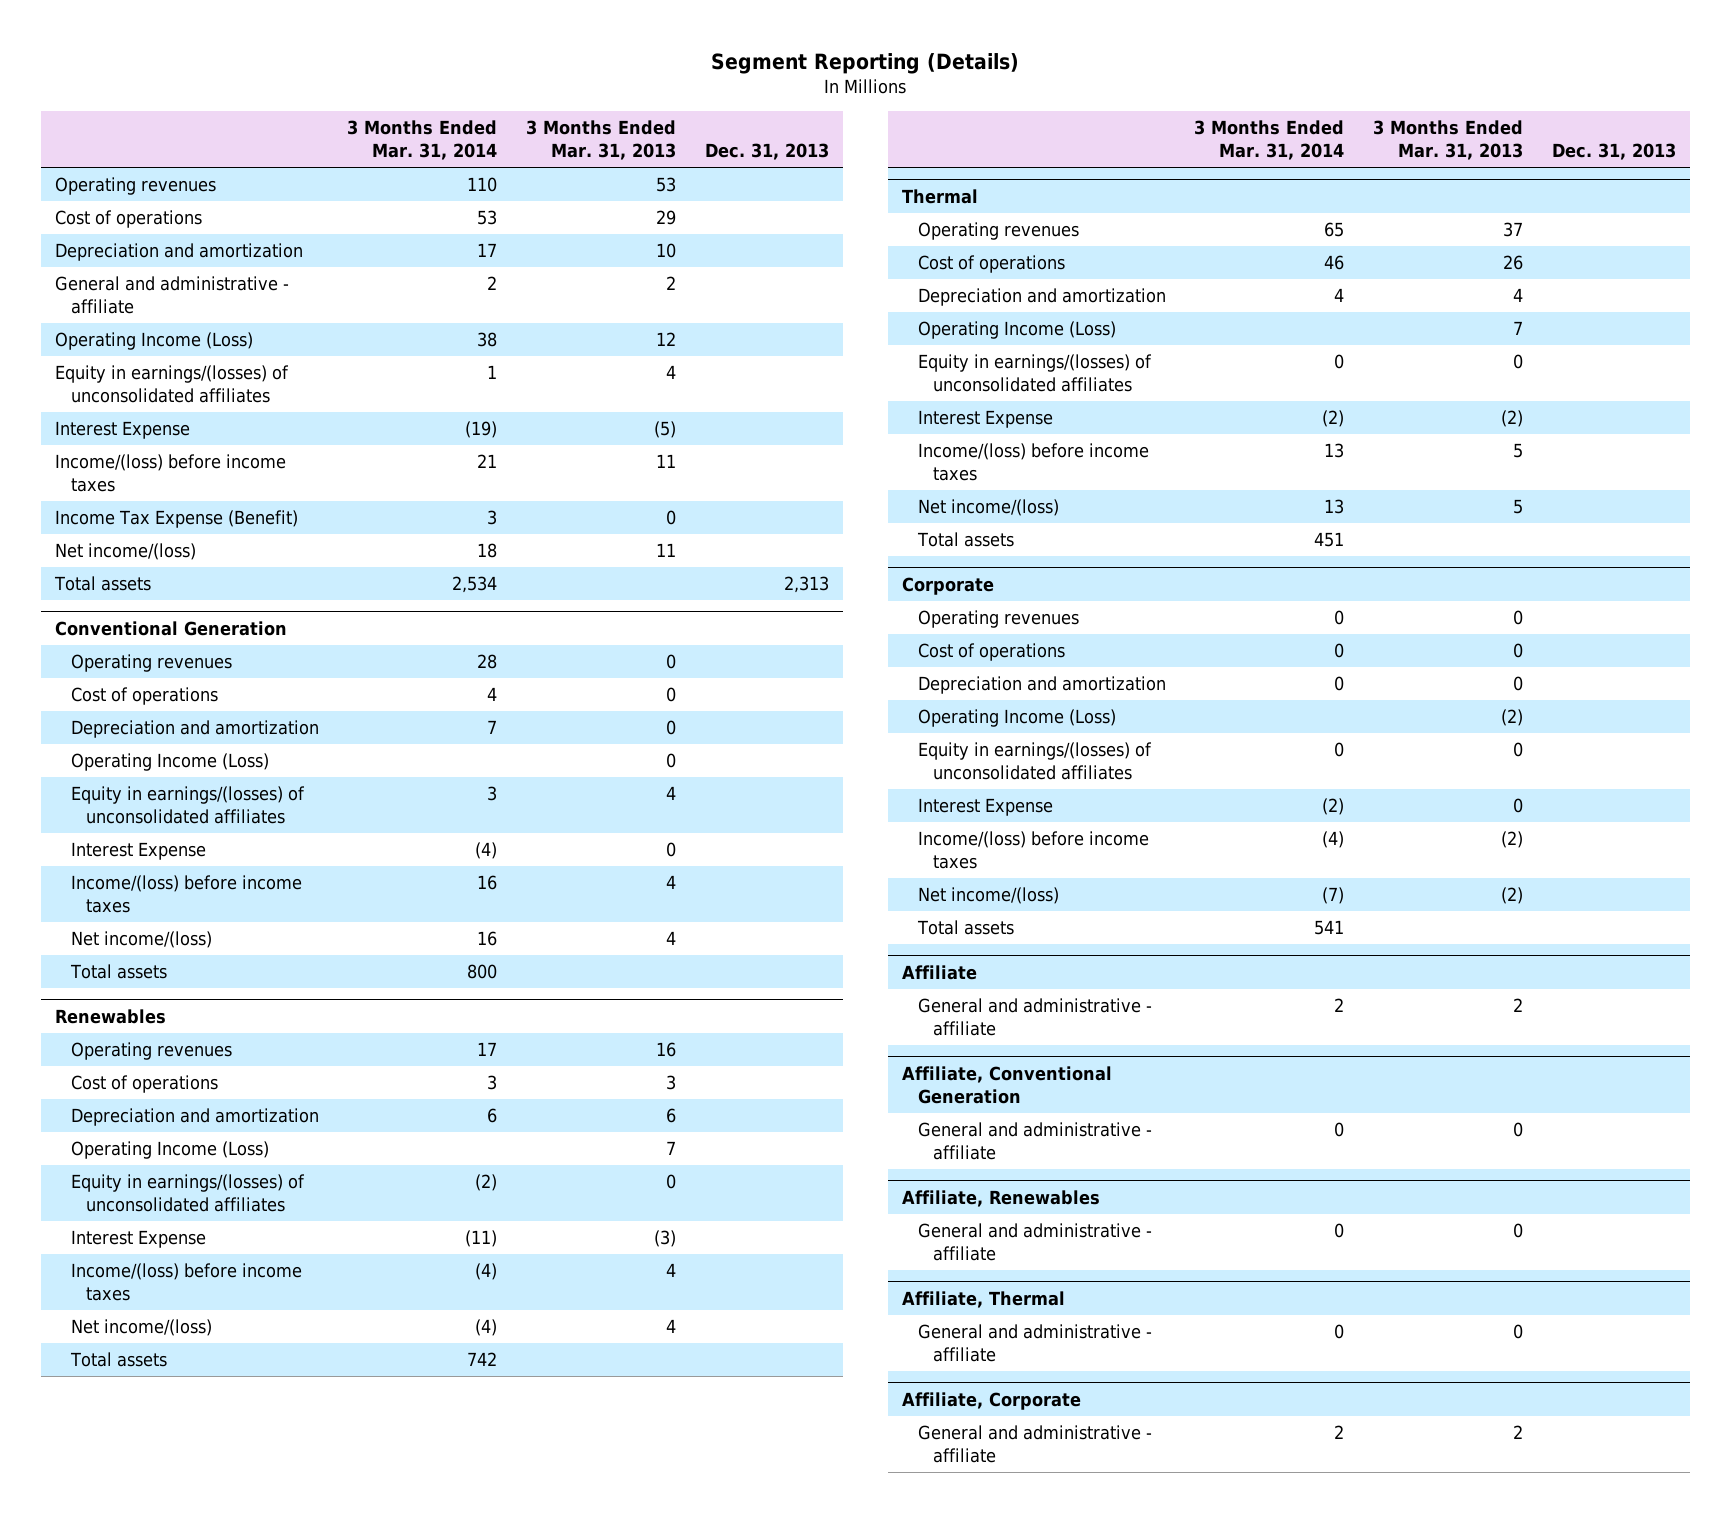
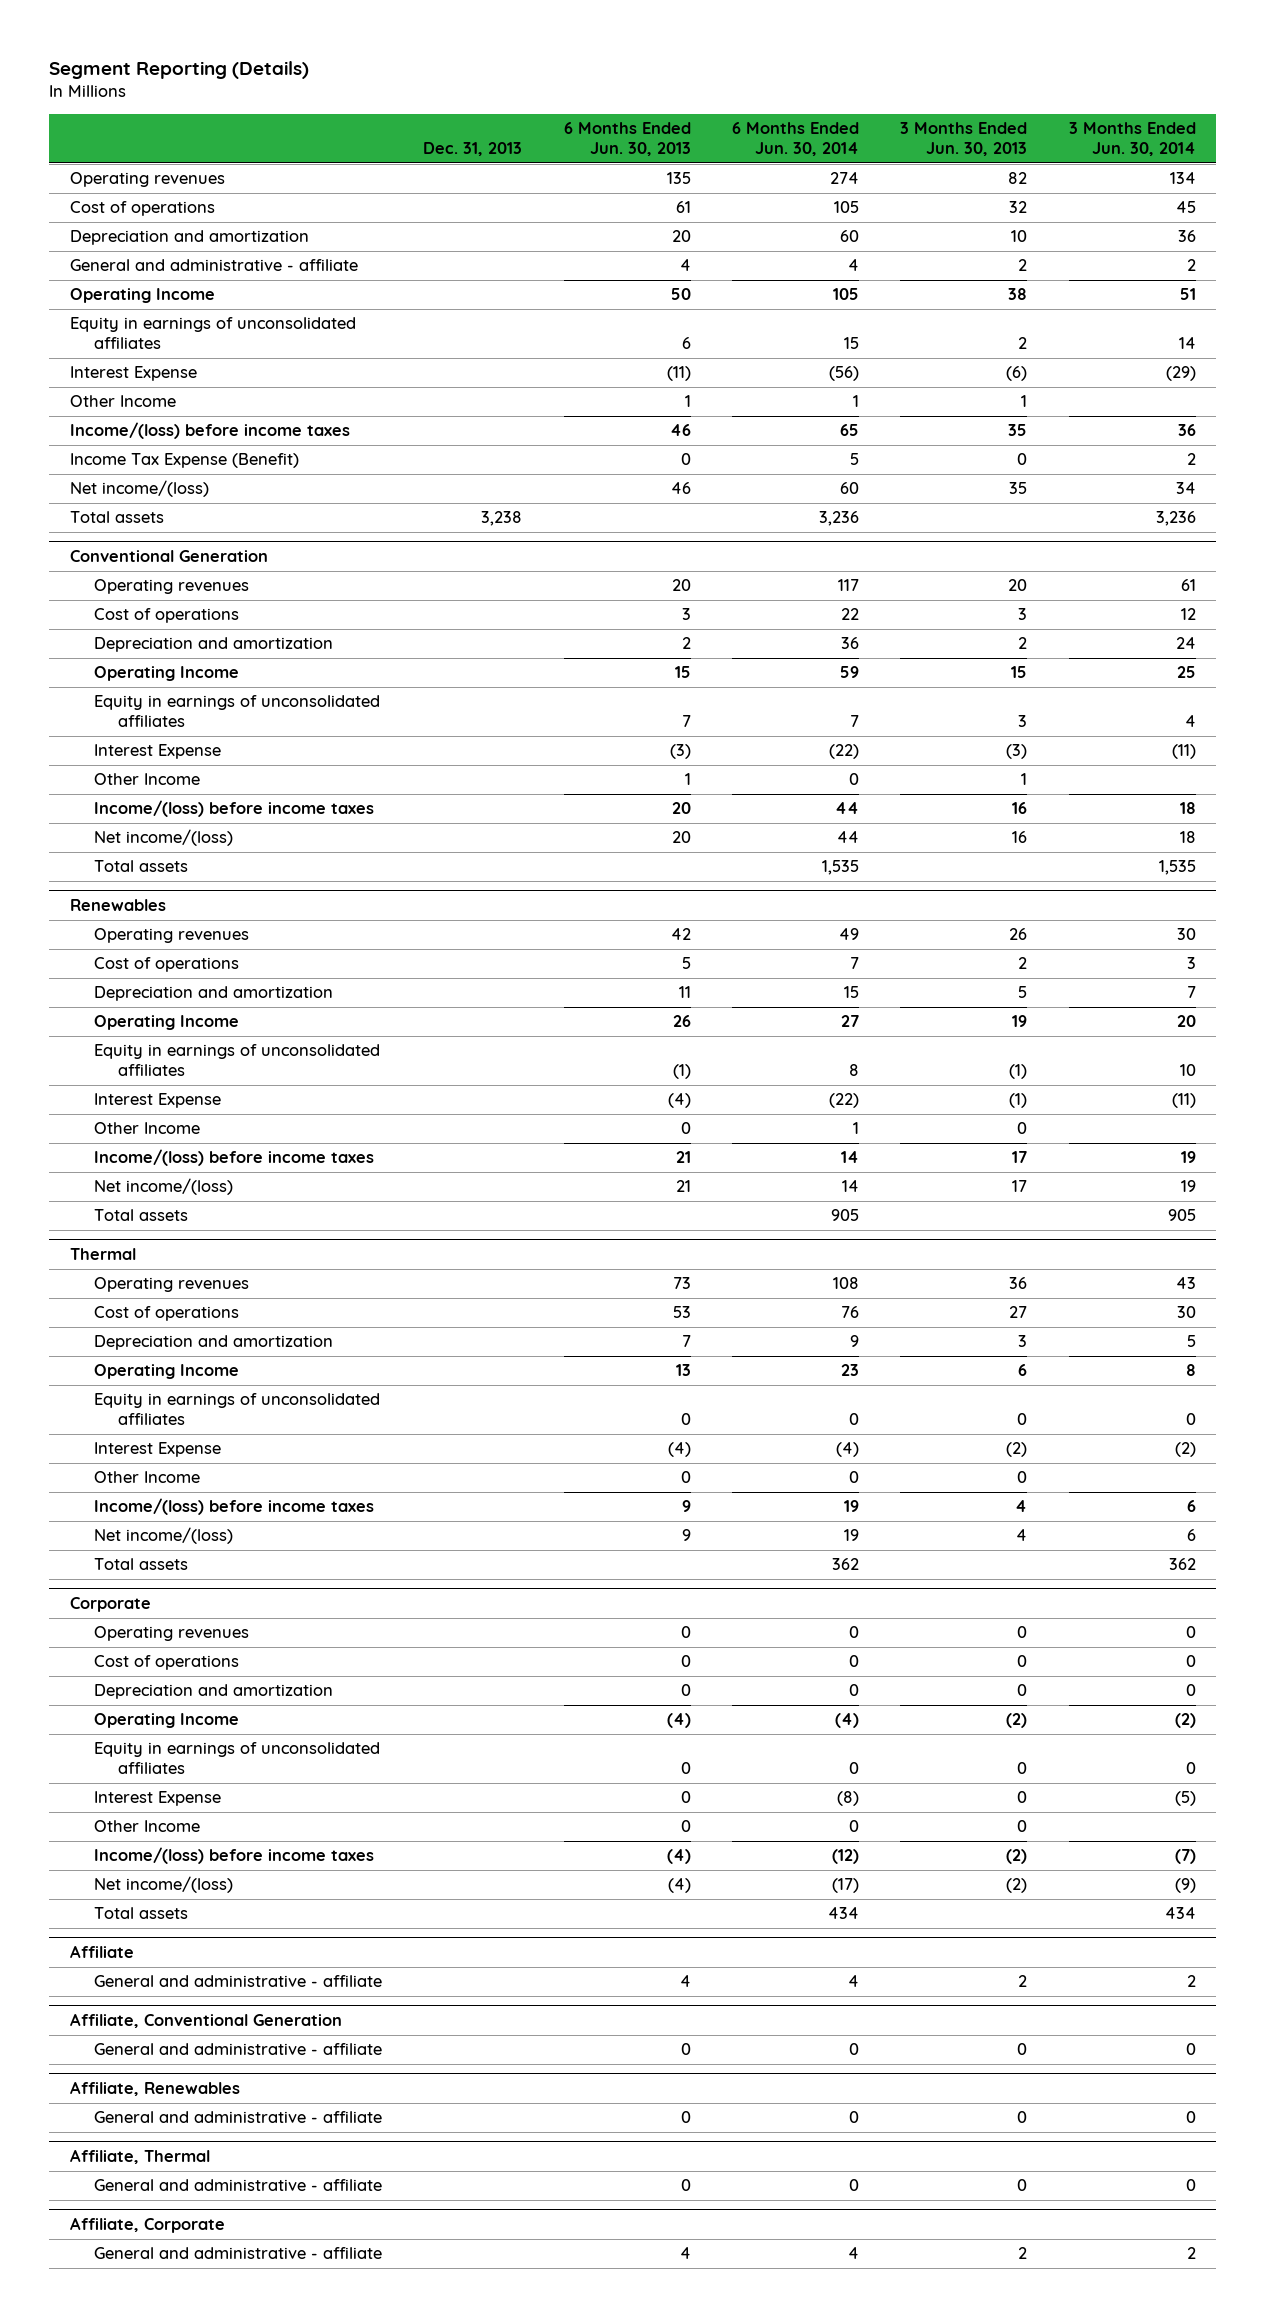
- | 3 Months Ended Mar. 31, 2014 | 3 Months Ended Mar. 31, 2013 | Dec. 31, 2013
+ | Dec. 31, 2013 | 6 Months Ended Jun. 30, 2013 | 6 Months Ended Jun. 30, 2014 | 3 Months Ended Jun. 30, 2013 | 3 Months Ended Jun. 30, 2014
- Operating Income (Loss) | 38 | 12 |
- Equity in earnings/(losses) of unconsolidated affiliates | 1 | 4 |
+ Operating Income | | 50 | 105 | 38 | 51
+ Equity in earnings of unconsolidated affiliates | | 6 | 15 | 2 | 14
+ Other Income | | 1 | 1 | 1 |
- Total assets | 2,534 | | 2,313
+ Total assets | 3,238 | | 3,236 | | 3,236
@ Conventional Generation
- Operating Income (Loss) | | 0 |
- Equity in earnings/(losses) of unconsolidated affiliates | 3 | 4 |
+ Operating Income | | 15 | 59 | 15 | 25
+ Equity in earnings of unconsolidated affiliates | | 7 | 7 | 3 | 4
+ Other Income | | 1 | 0 | 1 |
@ Renewables
- Operating Income (Loss) | | 7 |
- Equity in earnings/(losses) of unconsolidated affiliates | (2) | 0 |
+ Operating Income | | 26 | 27 | 19 | 20
+ Equity in earnings of unconsolidated affiliates | | (1) | 8 | (1) | 10
+ Other Income | | 0 | 1 | 0 |
@ Thermal
- Operating Income (Loss) | | 7 |
- Equity in earnings/(losses) of unconsolidated affiliates | 0 | 0 |
+ Operating Income | | 13 | 23 | 6 | 8
+ Equity in earnings of unconsolidated affiliates | | 0 | 0 | 0 | 0
+ Other Income | | 0 | 0 | 0 |
@ Corporate
- Operating Income (Loss) | | (2) |
- Equity in earnings/(losses) of unconsolidated affiliates | 0 | 0 |
+ Operating Income | | (4) | (4) | (2) | (2)
+ Equity in earnings of unconsolidated affiliates | | 0 | 0 | 0 | 0
+ Other Income | | 0 | 0 | 0 |

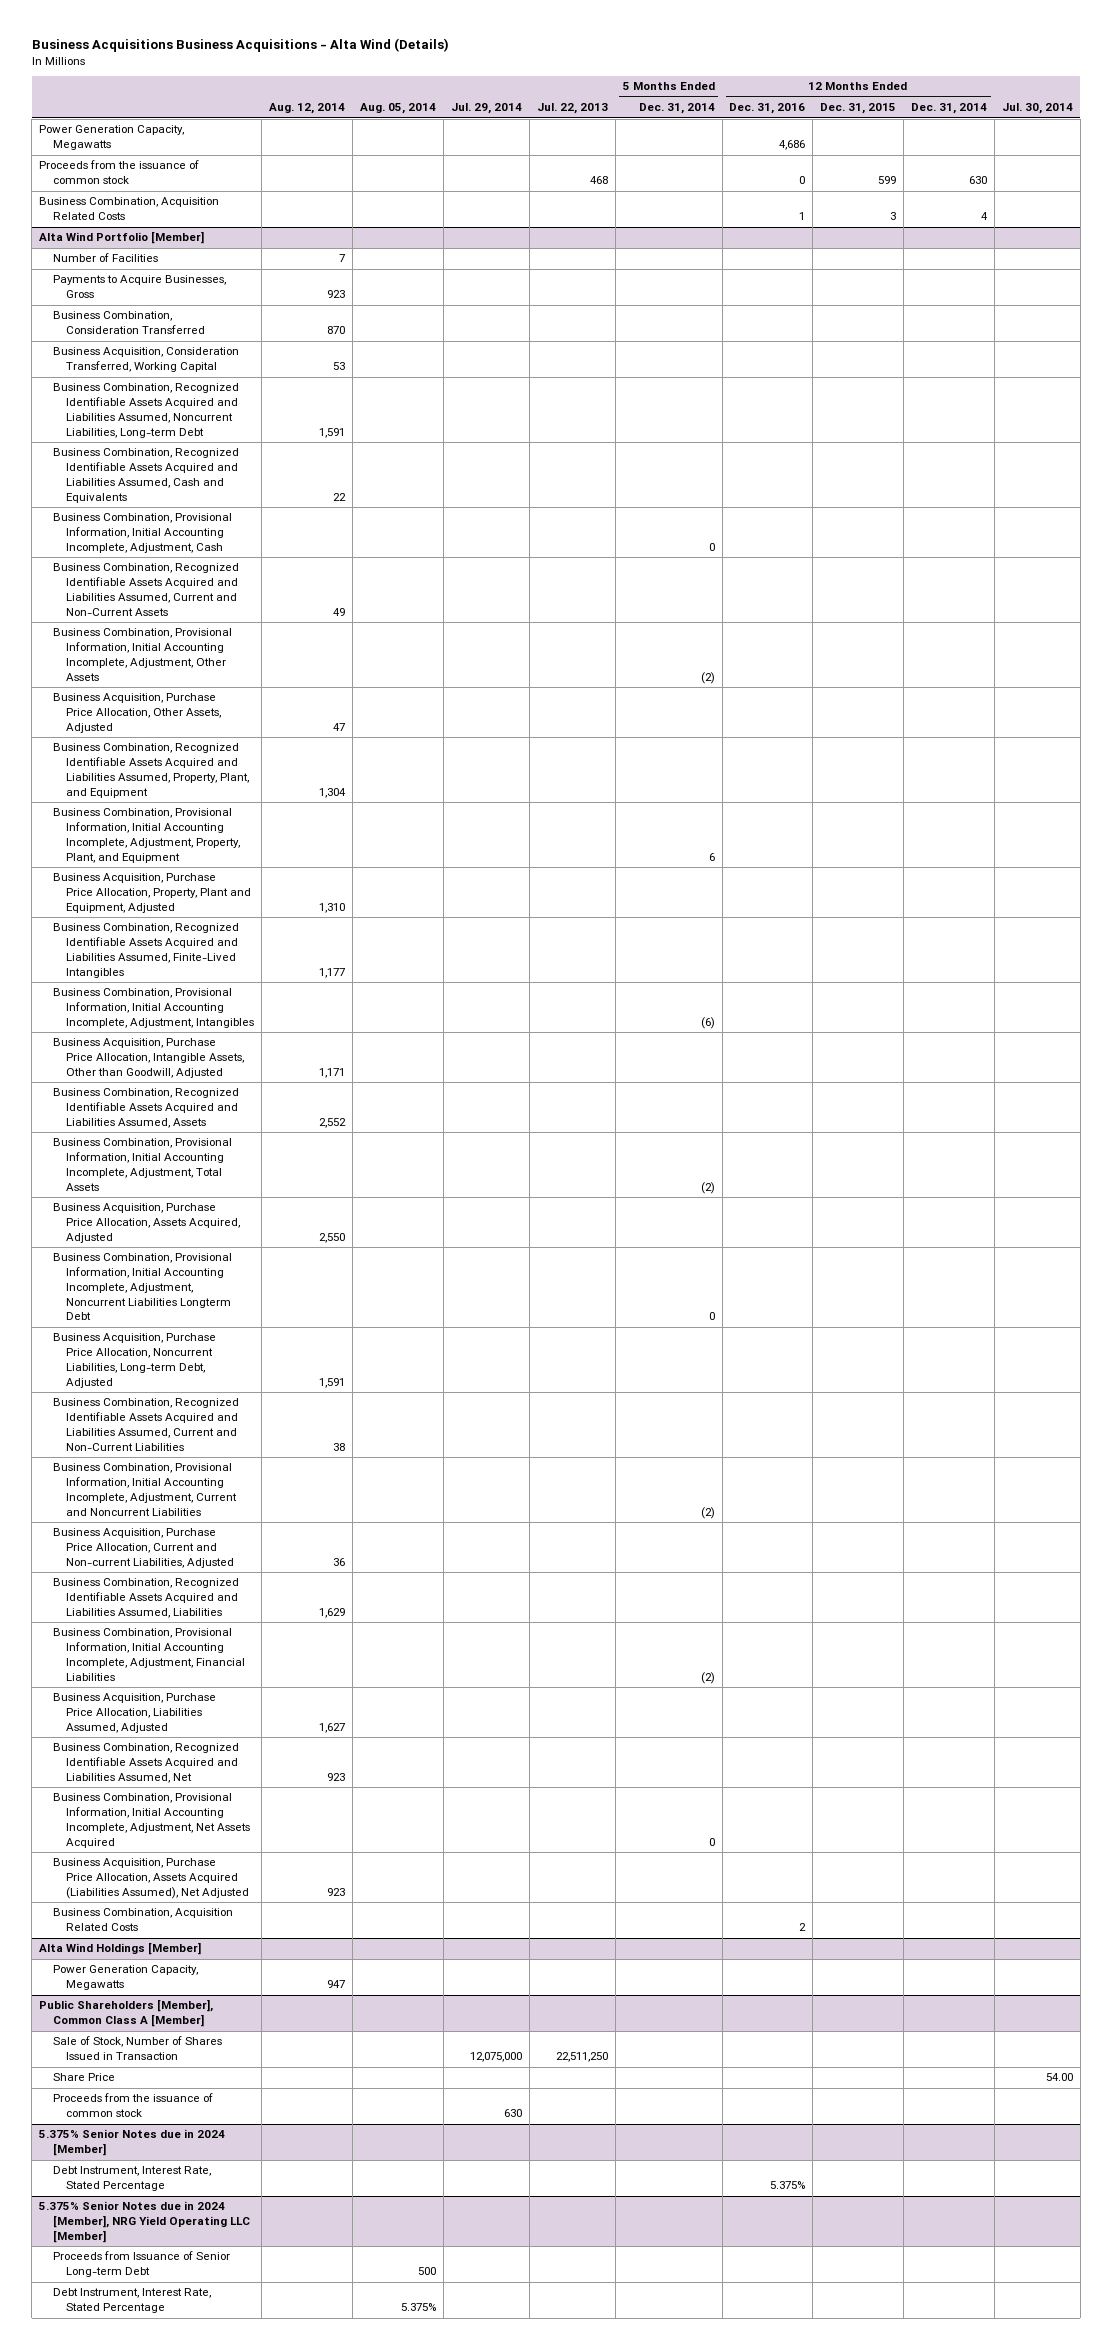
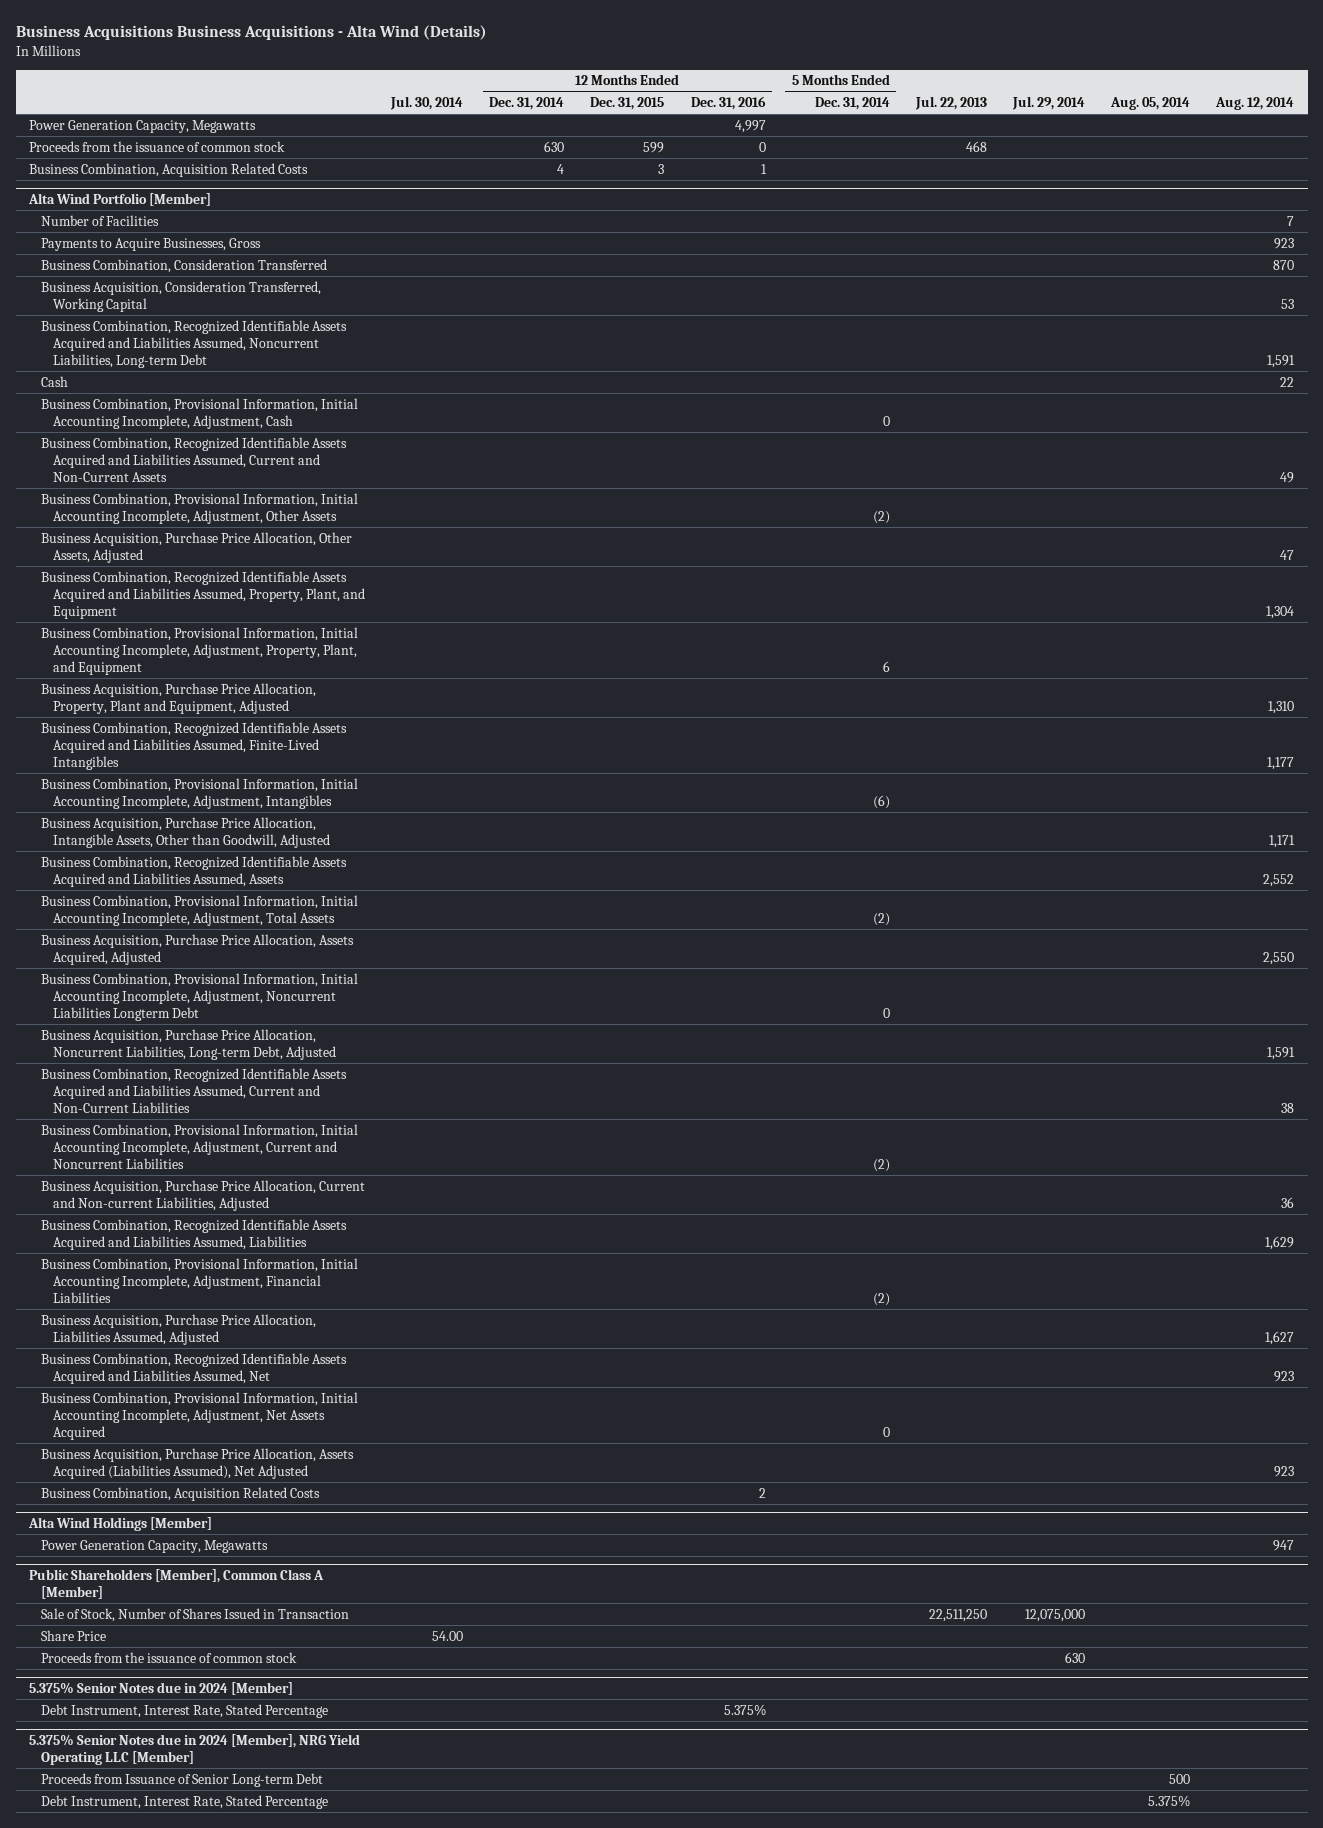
- | Aug. 12, 2014 | Aug. 05, 2014 | Jul. 29, 2014 | Jul. 22, 2013 | 5 Months Ended Dec. 31, 2014 | 12 Months Ended Dec. 31, 2016 | 12 Months Ended Dec. 31, 2015 | 12 Months Ended Dec. 31, 2014 | Jul. 30, 2014
+ | Jul. 30, 2014 | 12 Months Ended Dec. 31, 2014 | 12 Months Ended Dec. 31, 2015 | 12 Months Ended Dec. 31, 2016 | 5 Months Ended Dec. 31, 2014 | Jul. 22, 2013 | Jul. 29, 2014 | Aug. 05, 2014 | Aug. 12, 2014
- Power Generation Capacity, Megawatts | | | | | | 4,686 | | |
+ Power Generation Capacity, Megawatts | | | | 4,997 | | | | |
@ Alta Wind Portfolio [Member]
- Business Combination, Recognized Identifiable Assets Acquired and Liabilities Assumed, Cash and Equivalents | 22 | | | | | | | |
+ Cash | | | | | | | | | 22

